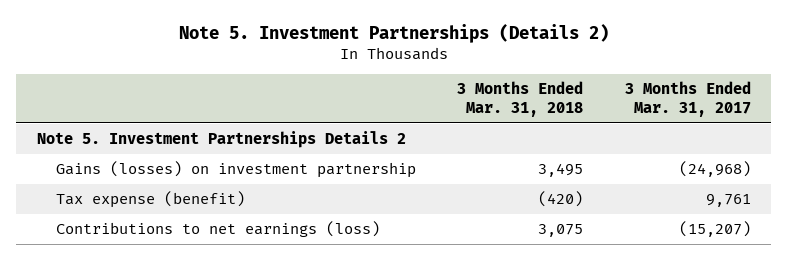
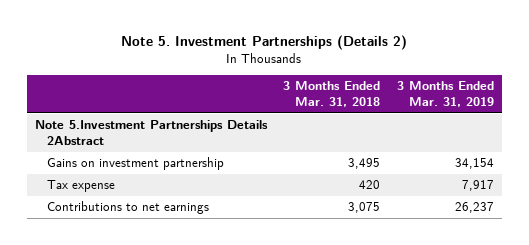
- | 3 Months Ended Mar. 31, 2018 | 3 Months Ended Mar. 31, 2017
+ | 3 Months Ended Mar. 31, 2018 | 3 Months Ended Mar. 31, 2019
- Note 5. Investment Partnerships Details 2
- Gains (losses) on investment partnership | 3,495 | (24,968)
- Tax expense (benefit) | (420) | 9,761
- Contributions to net earnings (loss) | 3,075 | (15,207)
+ Note 5.Investment Partnerships Details 2Abstract
+ Gains on investment partnership | 3,495 | 34,154
+ Tax expense | 420 | 7,917
+ Contributions to net earnings | 3,075 | 26,237

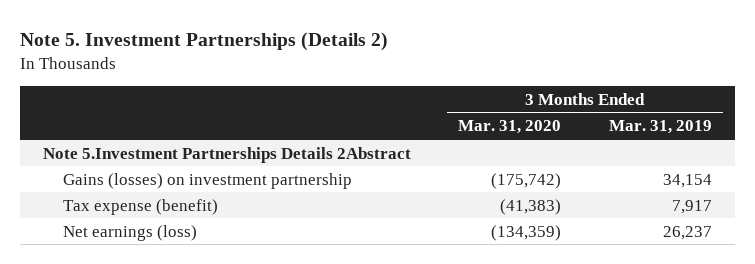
- | 3 Months Ended Mar. 31, 2018 | 3 Months Ended Mar. 31, 2019
+ | 3 Months Ended Mar. 31, 2020 | 3 Months Ended Mar. 31, 2019
- Gains on investment partnership | 3,495 | 34,154
- Tax expense | 420 | 7,917
- Contributions to net earnings | 3,075 | 26,237
+ Gains (losses) on investment partnership | (175,742) | 34,154
+ Tax expense (benefit) | (41,383) | 7,917
+ Net earnings (loss) | (134,359) | 26,237

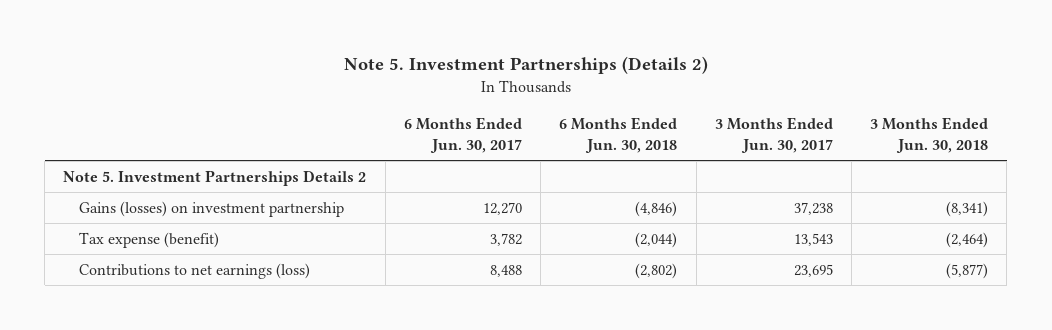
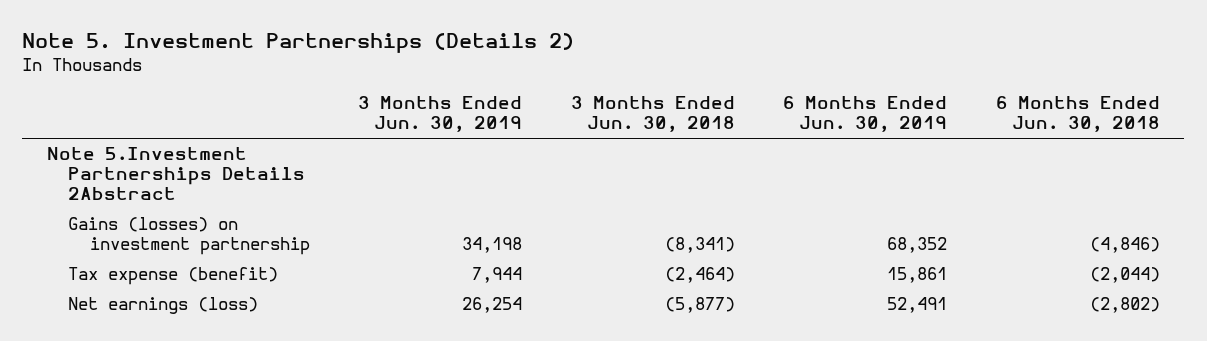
- | 6 Months Ended Jun. 30, 2017 | 6 Months Ended Jun. 30, 2018 | 3 Months Ended Jun. 30, 2017 | 3 Months Ended Jun. 30, 2018
+ | 3 Months Ended Jun. 30, 2019 | 3 Months Ended Jun. 30, 2018 | 6 Months Ended Jun. 30, 2019 | 6 Months Ended Jun. 30, 2018
- Note 5. Investment Partnerships Details 2
+ Note 5.Investment Partnerships Details 2Abstract
- Contributions to net earnings (loss) | 8,488 | (2,802) | 23,695 | (5,877)
+ Net earnings (loss) | 26,254 | (5,877) | 52,491 | (2,802)

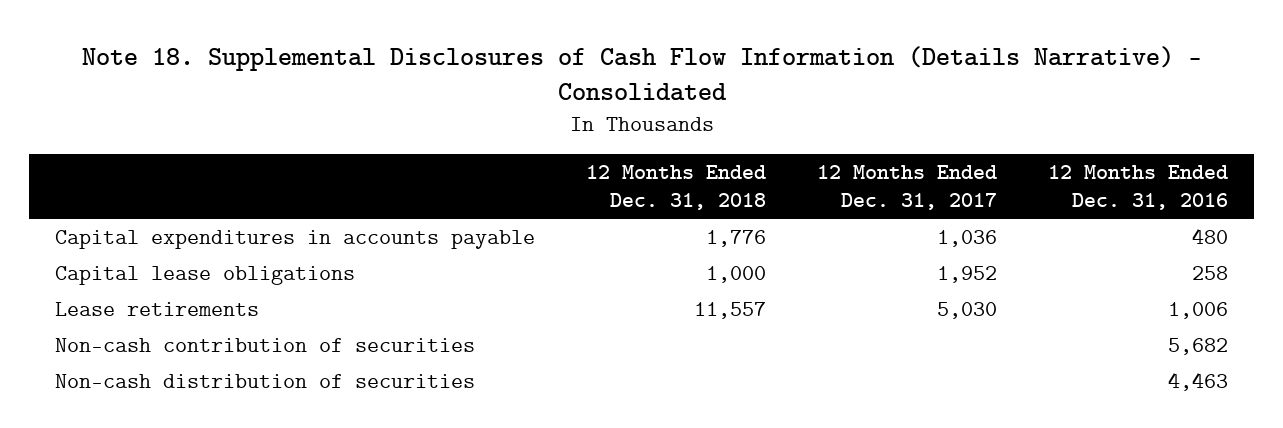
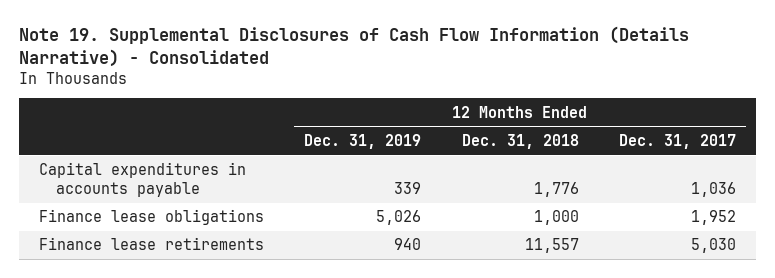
- Note 18. Supplemental Disclosures of Cash Flow Information (Details Narrative) - Consolidated
+ Note 19. Supplemental Disclosures of Cash Flow Information (Details Narrative) - Consolidated
- | 12 Months Ended Dec. 31, 2018 | 12 Months Ended Dec. 31, 2017 | 12 Months Ended Dec. 31, 2016
+ | 12 Months Ended Dec. 31, 2019 | 12 Months Ended Dec. 31, 2018 | 12 Months Ended Dec. 31, 2017
- Capital lease obligations | 1,000 | 1,952 | 258
- Lease retirements | 11,557 | 5,030 | 1,006
- Non-cash contribution of securities | | | 5,682
- Non-cash distribution of securities | | | 4,463
+ Finance lease obligations | 5,026 | 1,000 | 1,952
+ Finance lease retirements | 940 | 11,557 | 5,030

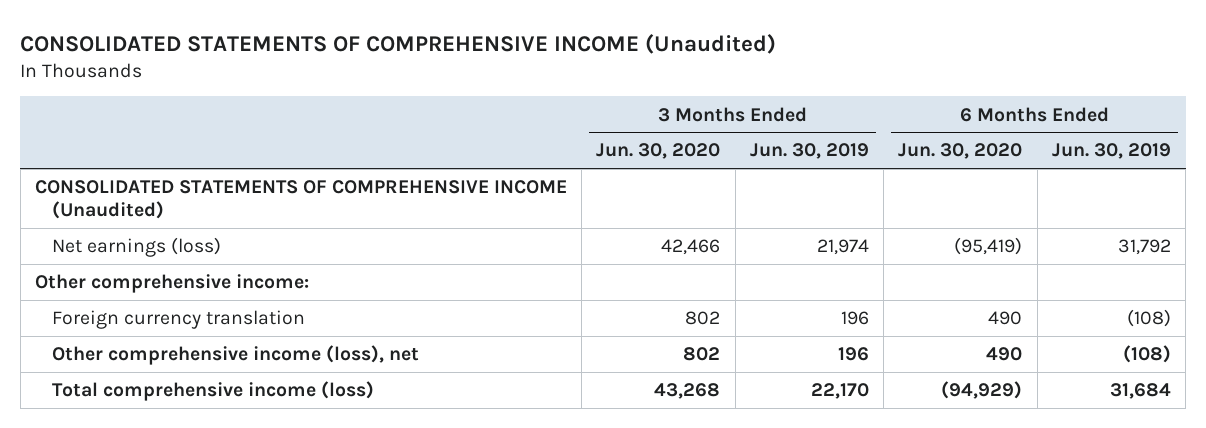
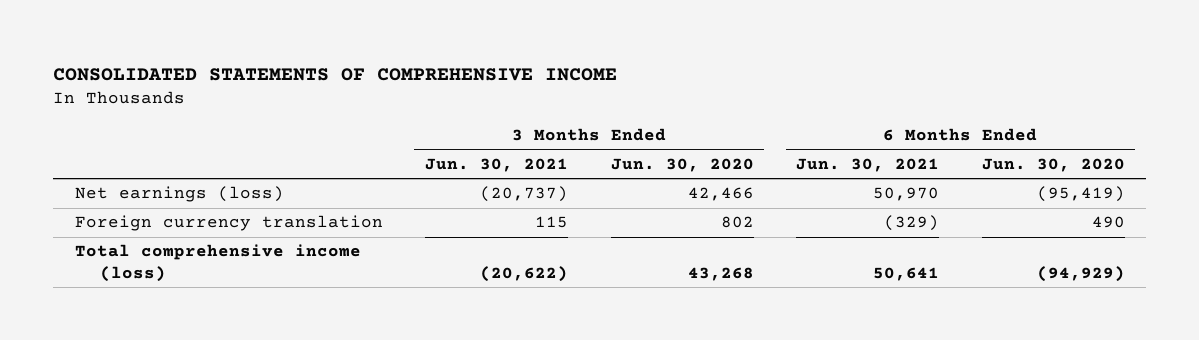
- CONSOLIDATED STATEMENTS OF COMPREHENSIVE INCOME (Unaudited)
+ CONSOLIDATED STATEMENTS OF COMPREHENSIVE INCOME
- | 3 Months Ended Jun. 30, 2020 | 3 Months Ended Jun. 30, 2019 | 6 Months Ended Jun. 30, 2020 | 6 Months Ended Jun. 30, 2019
+ | 3 Months Ended Jun. 30, 2021 | 3 Months Ended Jun. 30, 2020 | 6 Months Ended Jun. 30, 2021 | 6 Months Ended Jun. 30, 2020
- CONSOLIDATED STATEMENTS OF COMPREHENSIVE INCOME (Unaudited)
- Other comprehensive income:
- Other comprehensive income (loss), net | 802 | 196 | 490 | (108)

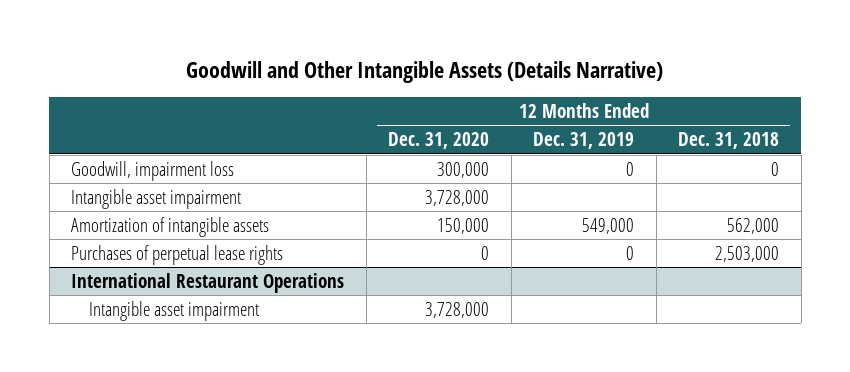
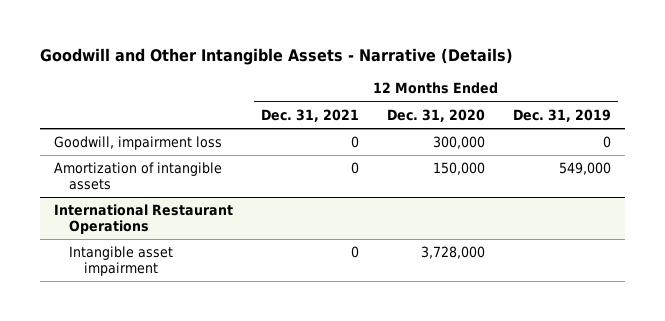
- Goodwill and Other Intangible Assets (Details Narrative)
+ Goodwill and Other Intangible Assets - Narrative (Details)
- | 12 Months Ended Dec. 31, 2020 | 12 Months Ended Dec. 31, 2019 | 12 Months Ended Dec. 31, 2018
+ | 12 Months Ended Dec. 31, 2021 | 12 Months Ended Dec. 31, 2020 | 12 Months Ended Dec. 31, 2019
- Intangible asset impairment | 3,728,000 | |
- Purchases of perpetual lease rights | 0 | 0 | 2,503,000

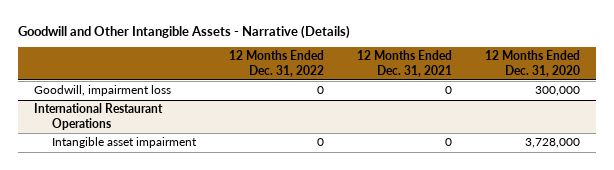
- | 12 Months Ended Dec. 31, 2021 | 12 Months Ended Dec. 31, 2020 | 12 Months Ended Dec. 31, 2019
+ | 12 Months Ended Dec. 31, 2022 | 12 Months Ended Dec. 31, 2021 | 12 Months Ended Dec. 31, 2020
- Amortization of intangible assets | 0 | 150,000 | 549,000

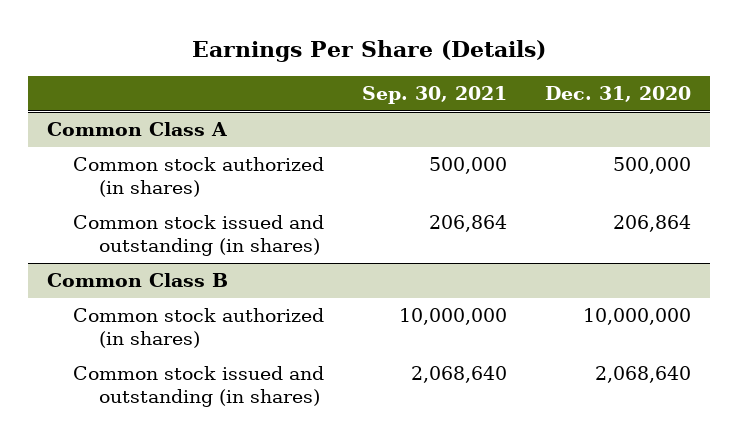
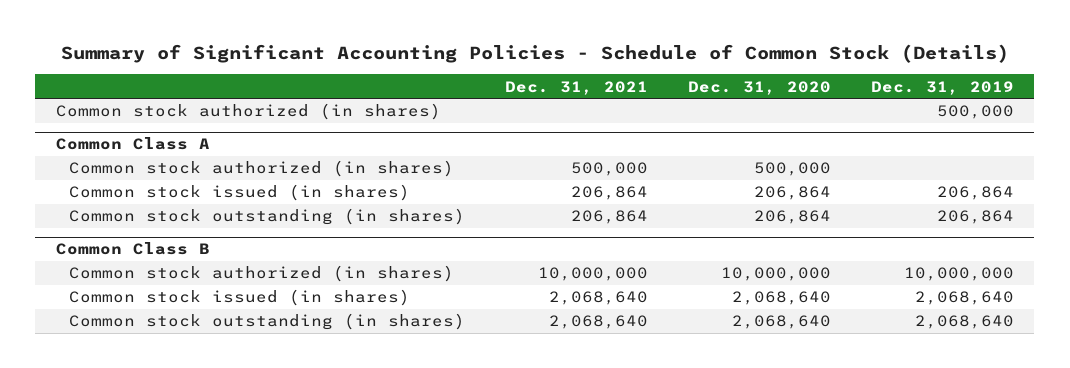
- Earnings Per Share (Details)
+ Summary of Significant Accounting Policies - Schedule of Common Stock (Details)
- | Sep. 30, 2021 | Dec. 31, 2020
+ | Dec. 31, 2021 | Dec. 31, 2020 | Dec. 31, 2019
+ Common stock authorized (in shares) | | | 500,000
@ Common Class A
- Common stock issued and outstanding (in shares) | 206,864 | 206,864
+ Common stock issued (in shares) | 206,864 | 206,864 | 206,864
+ Common stock outstanding (in shares) | 206,864 | 206,864 | 206,864
@ Common Class B
- Common stock issued and outstanding (in shares) | 2,068,640 | 2,068,640
+ Common stock issued (in shares) | 2,068,640 | 2,068,640 | 2,068,640
+ Common stock outstanding (in shares) | 2,068,640 | 2,068,640 | 2,068,640

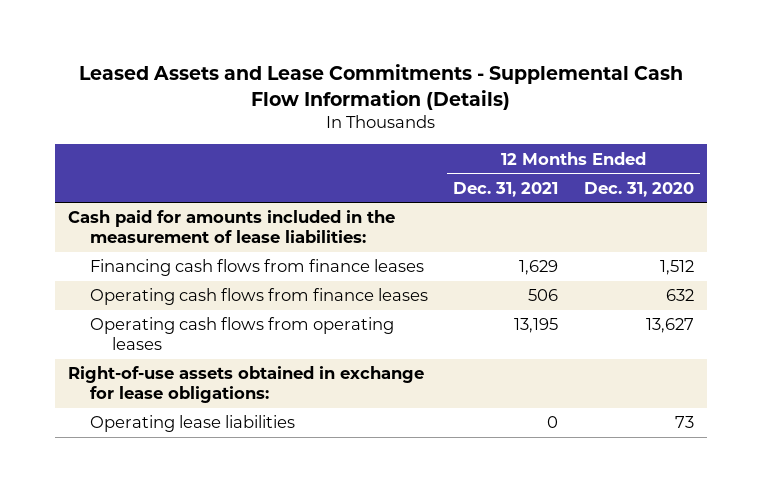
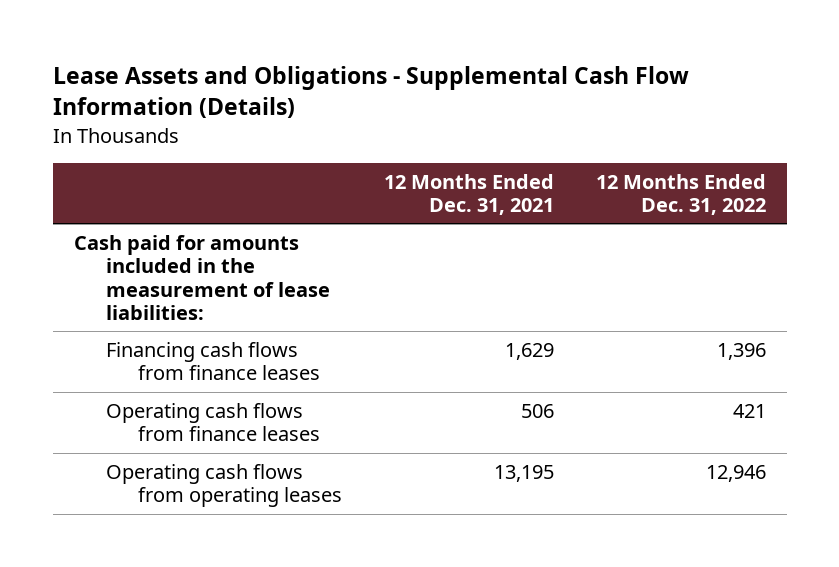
- Leased Assets and Lease Commitments - Supplemental Cash Flow Information (Details)
+ Lease Assets and Obligations - Supplemental Cash Flow Information (Details)
- | 12 Months Ended Dec. 31, 2021 | 12 Months Ended Dec. 31, 2020
+ | 12 Months Ended Dec. 31, 2021 | 12 Months Ended Dec. 31, 2022
- Right-of-use assets obtained in exchange for lease obligations:
- Operating lease liabilities | 0 | 73

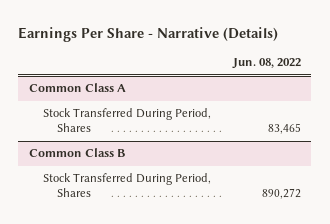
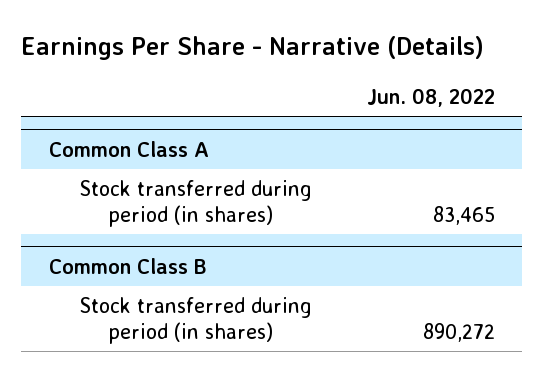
@ Common Class A
- Stock Transferred During Period, Shares | 83,465
+ Stock transferred during period (in shares) | 83,465
@ Common Class B
- Stock Transferred During Period, Shares | 890,272
+ Stock transferred during period (in shares) | 890,272

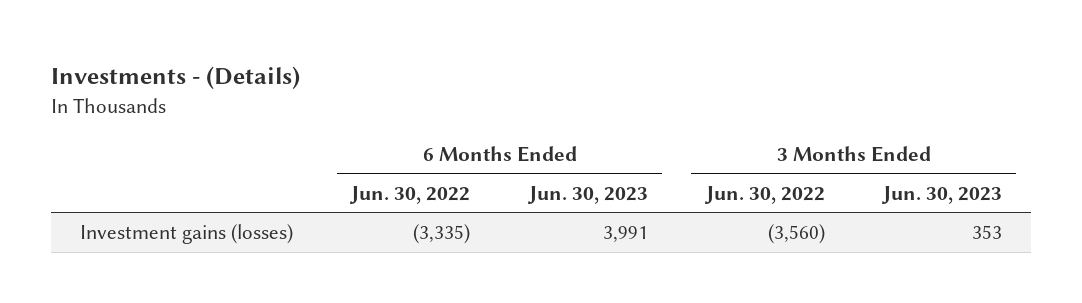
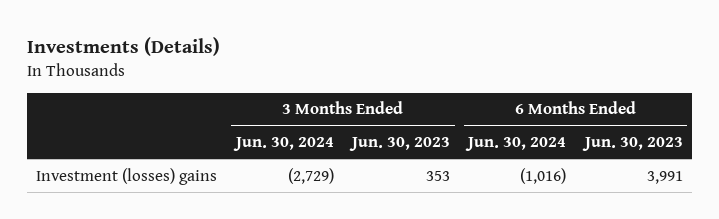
- Investments - (Details)
+ Investments (Details)
- | 6 Months Ended Jun. 30, 2022 | 6 Months Ended Jun. 30, 2023 | 3 Months Ended Jun. 30, 2022 | 3 Months Ended Jun. 30, 2023
+ | 3 Months Ended Jun. 30, 2024 | 3 Months Ended Jun. 30, 2023 | 6 Months Ended Jun. 30, 2024 | 6 Months Ended Jun. 30, 2023
- Investment gains (losses) | (3,335) | 3,991 | (3,560) | 353
+ Investment (losses) gains | (2,729) | 353 | (1,016) | 3,991

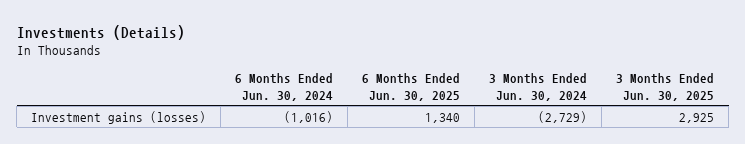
- | 3 Months Ended Jun. 30, 2024 | 3 Months Ended Jun. 30, 2023 | 6 Months Ended Jun. 30, 2024 | 6 Months Ended Jun. 30, 2023
+ | 6 Months Ended Jun. 30, 2024 | 6 Months Ended Jun. 30, 2025 | 3 Months Ended Jun. 30, 2024 | 3 Months Ended Jun. 30, 2025
- Investment (losses) gains | (2,729) | 353 | (1,016) | 3,991
+ Investment gains (losses) | (1,016) | 1,340 | (2,729) | 2,925

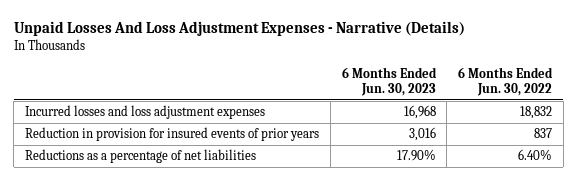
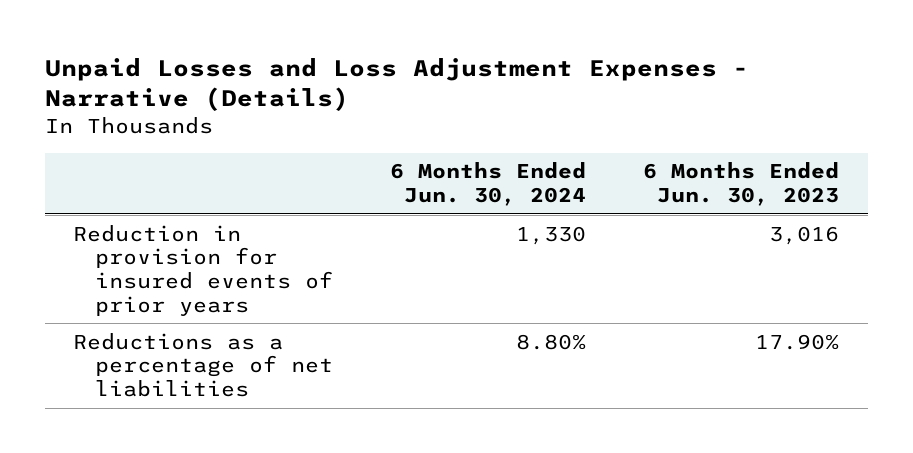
- Unpaid Losses And Loss Adjustment Expenses - Narrative (Details)
+ Unpaid Losses and Loss Adjustment Expenses - Narrative (Details)
- | 6 Months Ended Jun. 30, 2023 | 6 Months Ended Jun. 30, 2022
+ | 6 Months Ended Jun. 30, 2024 | 6 Months Ended Jun. 30, 2023
- Incurred losses and loss adjustment expenses | 16,968 | 18,832

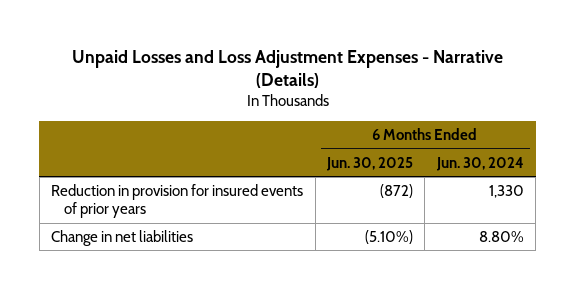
- | 6 Months Ended Jun. 30, 2024 | 6 Months Ended Jun. 30, 2023
+ | 6 Months Ended Jun. 30, 2025 | 6 Months Ended Jun. 30, 2024
- Reductions as a percentage of net liabilities | 8.80% | 17.90%
+ Change in net liabilities | (5.10%) | 8.80%

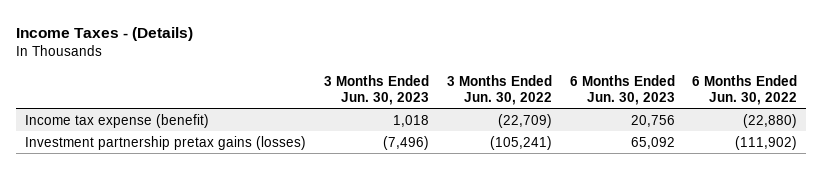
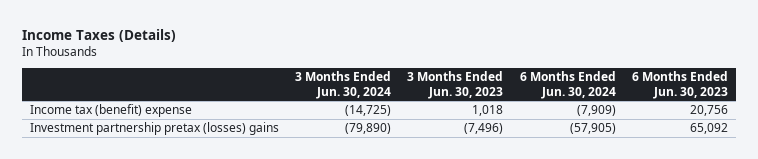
- Income Taxes - (Details)
+ Income Taxes (Details)
- | 3 Months Ended Jun. 30, 2023 | 3 Months Ended Jun. 30, 2022 | 6 Months Ended Jun. 30, 2023 | 6 Months Ended Jun. 30, 2022
+ | 3 Months Ended Jun. 30, 2024 | 3 Months Ended Jun. 30, 2023 | 6 Months Ended Jun. 30, 2024 | 6 Months Ended Jun. 30, 2023
- Income tax expense (benefit) | 1,018 | (22,709) | 20,756 | (22,880)
- Investment partnership pretax gains (losses) | (7,496) | (105,241) | 65,092 | (111,902)
+ Income tax (benefit) expense | (14,725) | 1,018 | (7,909) | 20,756
+ Investment partnership pretax (losses) gains | (79,890) | (7,496) | (57,905) | 65,092

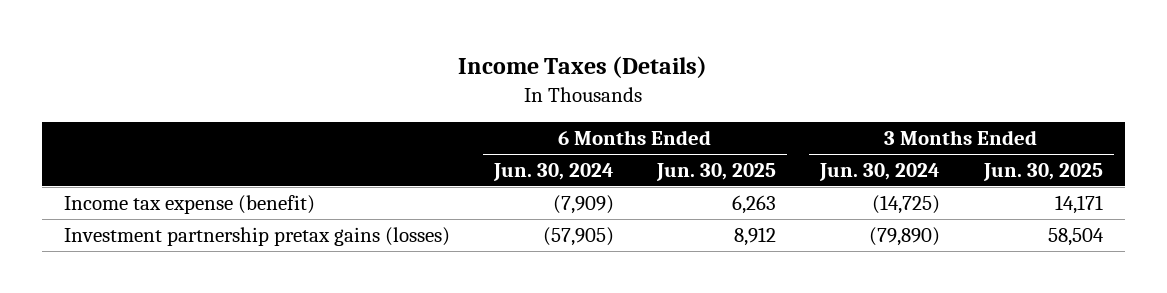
- | 3 Months Ended Jun. 30, 2024 | 3 Months Ended Jun. 30, 2023 | 6 Months Ended Jun. 30, 2024 | 6 Months Ended Jun. 30, 2023
+ | 6 Months Ended Jun. 30, 2024 | 6 Months Ended Jun. 30, 2025 | 3 Months Ended Jun. 30, 2024 | 3 Months Ended Jun. 30, 2025
- Income tax (benefit) expense | (14,725) | 1,018 | (7,909) | 20,756
- Investment partnership pretax (losses) gains | (79,890) | (7,496) | (57,905) | 65,092
+ Income tax expense (benefit) | (7,909) | 6,263 | (14,725) | 14,171
+ Investment partnership pretax gains (losses) | (57,905) | 8,912 | (79,890) | 58,504

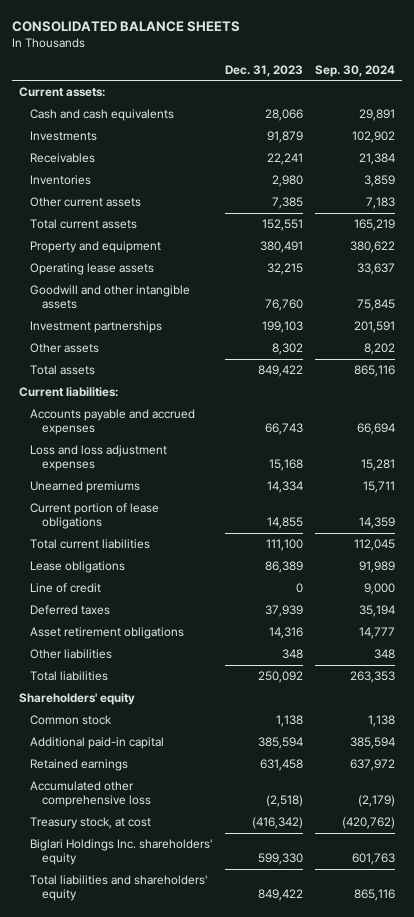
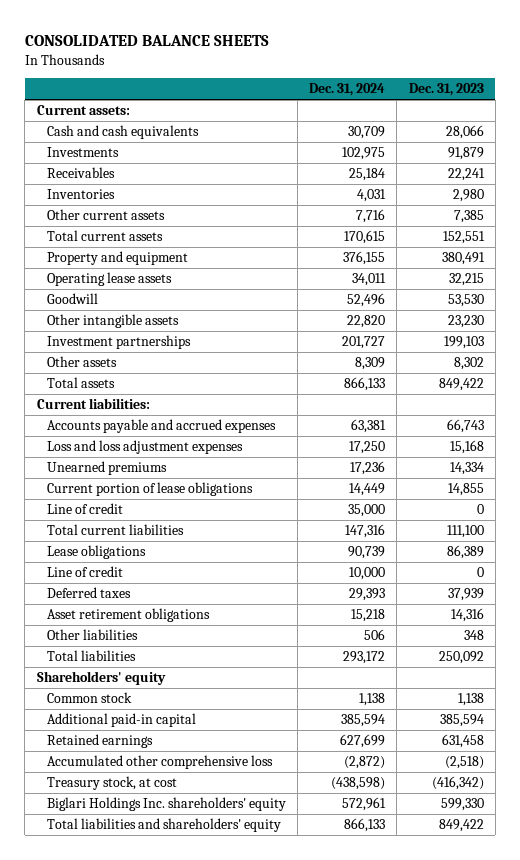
- | Dec. 31, 2023 | Sep. 30, 2024
+ | Dec. 31, 2024 | Dec. 31, 2023
- Goodwill and other intangible assets | 76,760 | 75,845
+ Goodwill | 52,496 | 53,530
+ Other intangible assets | 22,820 | 23,230
+ Line of credit | 35,000 | 0

